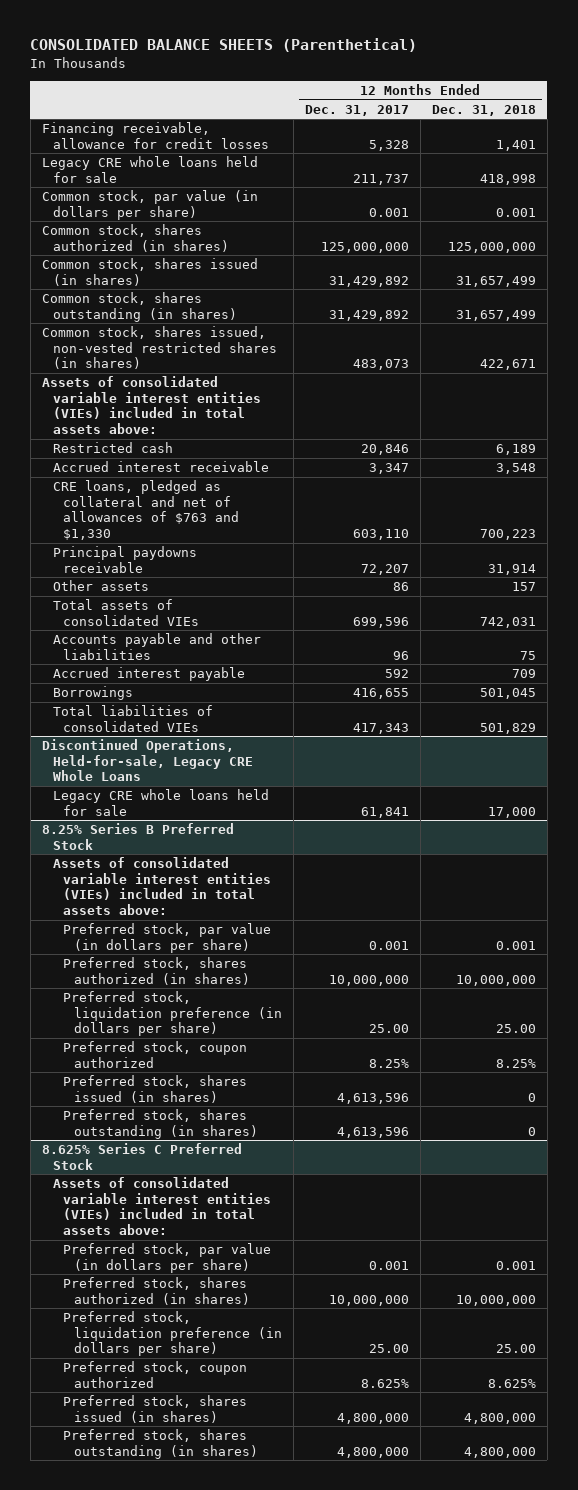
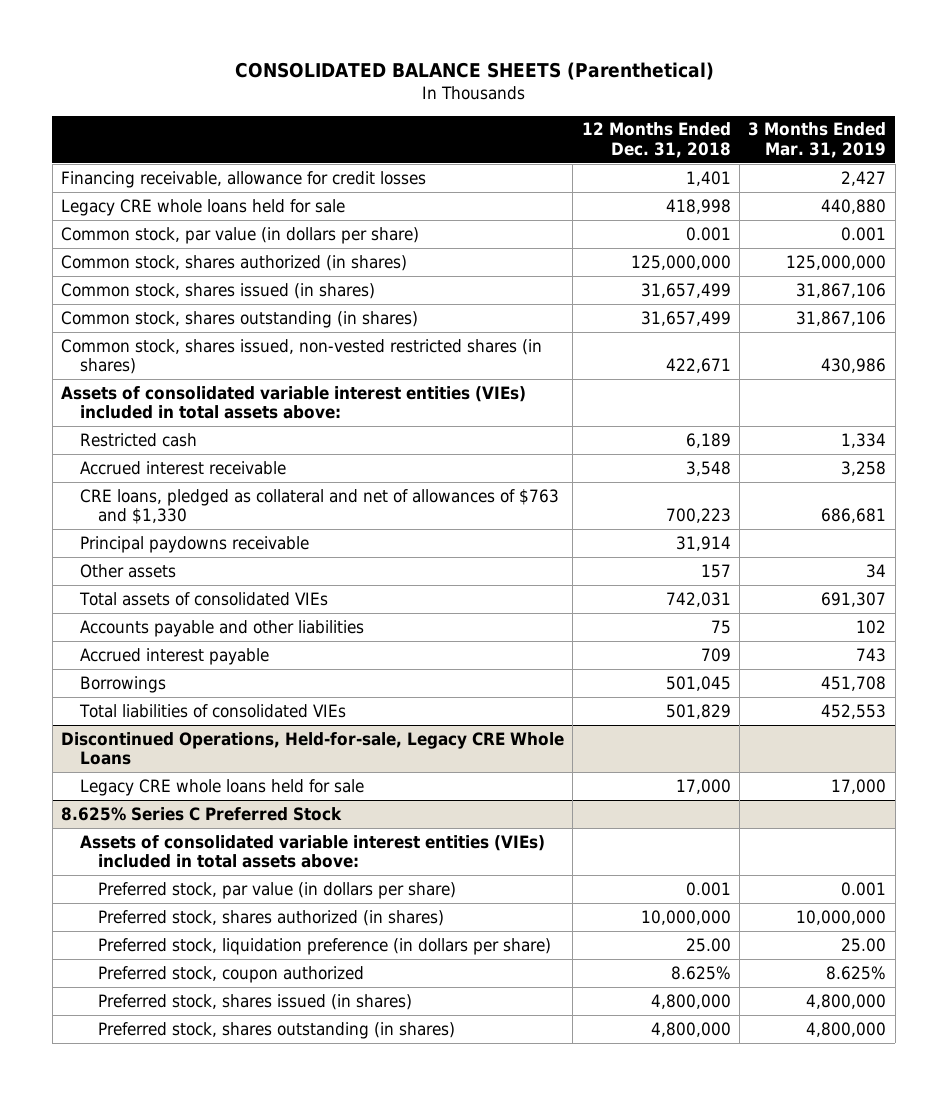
- | 12 Months Ended Dec. 31, 2017 | 12 Months Ended Dec. 31, 2018
+ | 12 Months Ended Dec. 31, 2018 | 3 Months Ended Mar. 31, 2019
- 8.25% Series B Preferred Stock
- Assets of consolidated variable interest entities (VIEs) included in total assets above:
- Preferred stock, par value (in dollars per share) | 0.001 | 0.001
- Preferred stock, shares authorized (in shares) | 10,000,000 | 10,000,000
- Preferred stock, liquidation preference (in dollars per share) | 25.00 | 25.00
- Preferred stock, coupon authorized | 8.25% | 8.25%
- Preferred stock, shares issued (in shares) | 4,613,596 | 0
- Preferred stock, shares outstanding (in shares) | 4,613,596 | 0

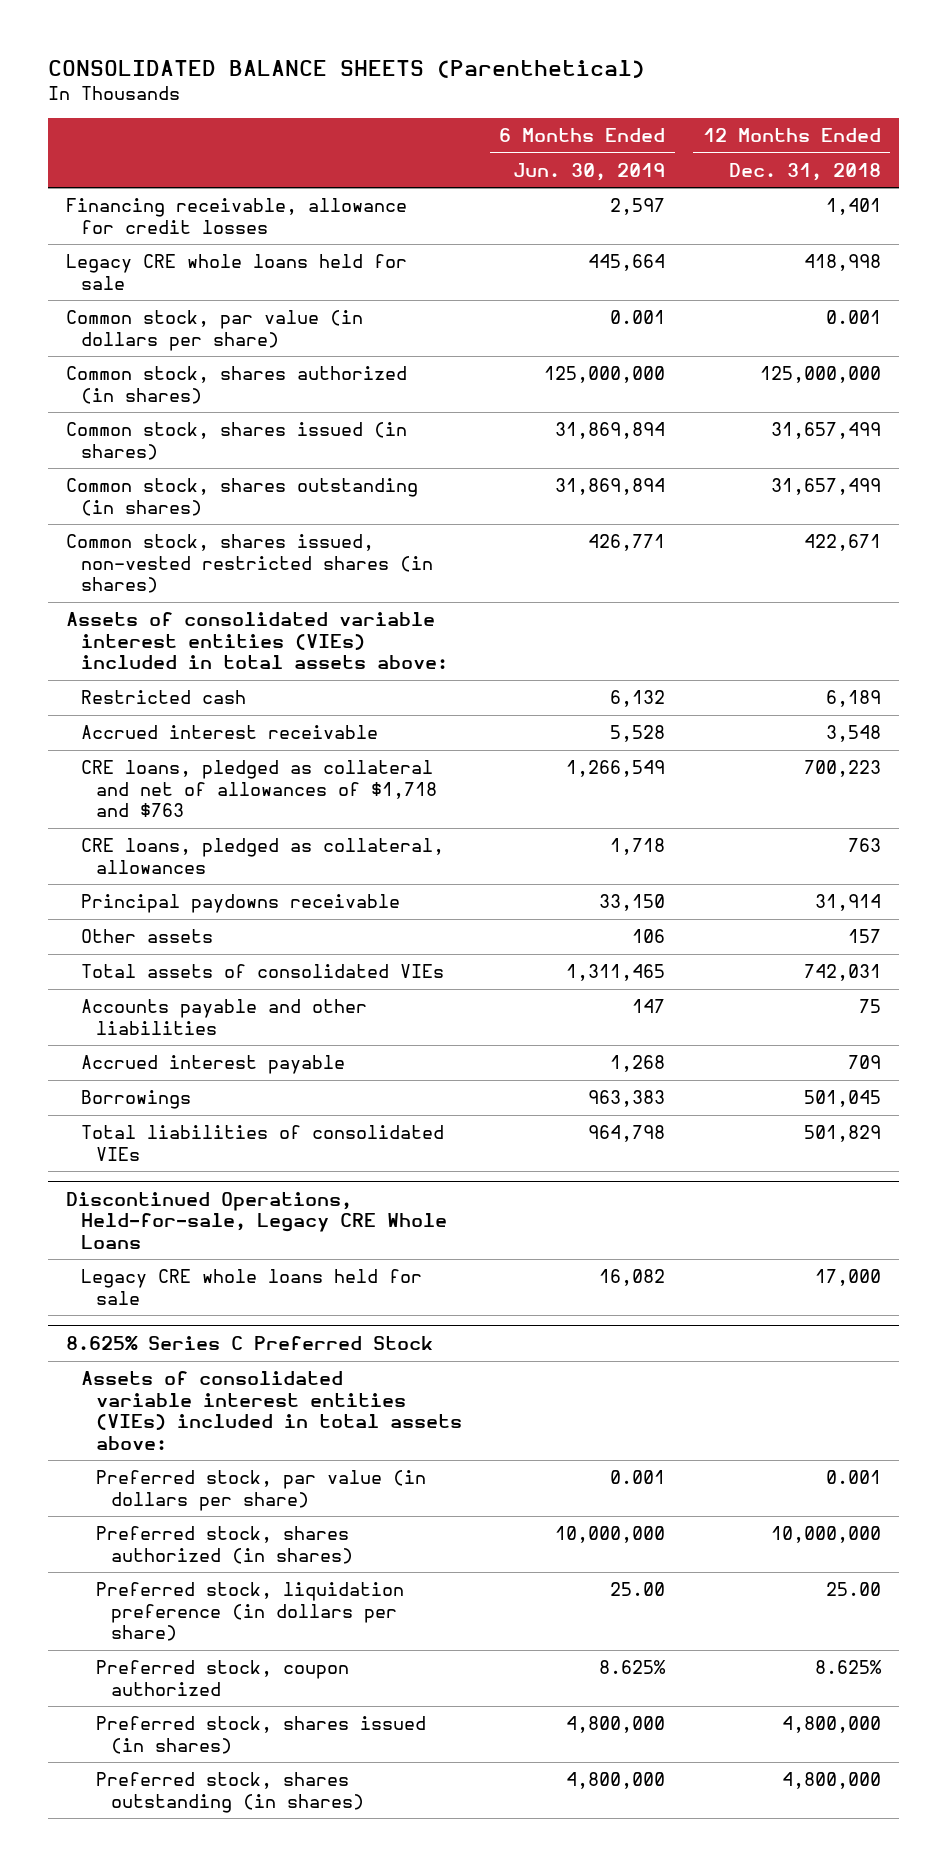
- | 12 Months Ended Dec. 31, 2018 | 3 Months Ended Mar. 31, 2019
+ | 6 Months Ended Jun. 30, 2019 | 12 Months Ended Dec. 31, 2018
- CRE loans, pledged as collateral and net of allowances of $763 and $1,330 | 700,223 | 686,681
+ CRE loans, pledged as collateral and net of allowances of $1,718 and $763 | 1,266,549 | 700,223
+ CRE loans, pledged as collateral, allowances | 1,718 | 763

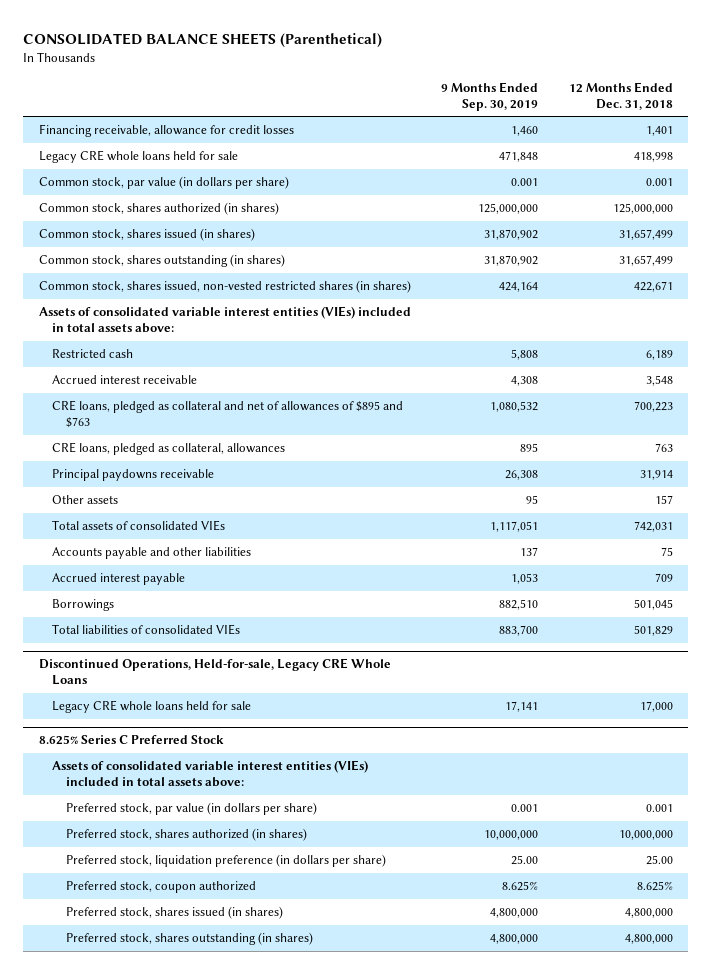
- | 6 Months Ended Jun. 30, 2019 | 12 Months Ended Dec. 31, 2018
+ | 9 Months Ended Sep. 30, 2019 | 12 Months Ended Dec. 31, 2018
- CRE loans, pledged as collateral and net of allowances of $1,718 and $763 | 1,266,549 | 700,223
+ CRE loans, pledged as collateral and net of allowances of $895 and $763 | 1,080,532 | 700,223

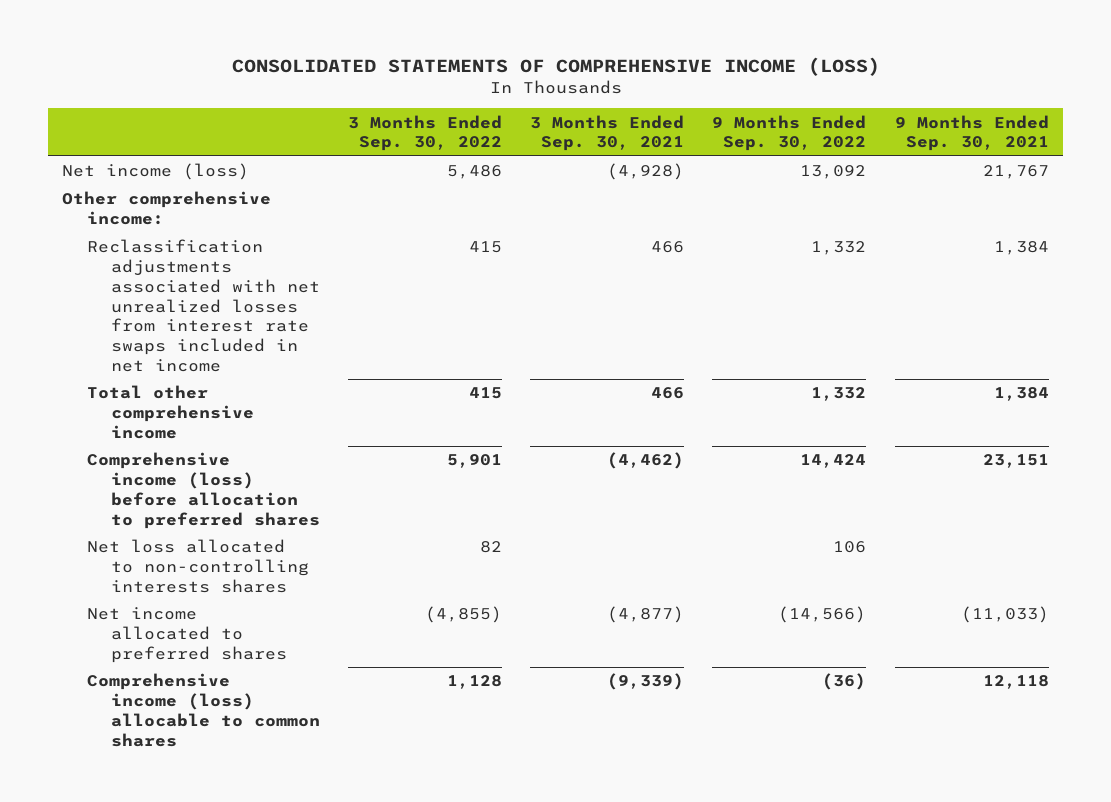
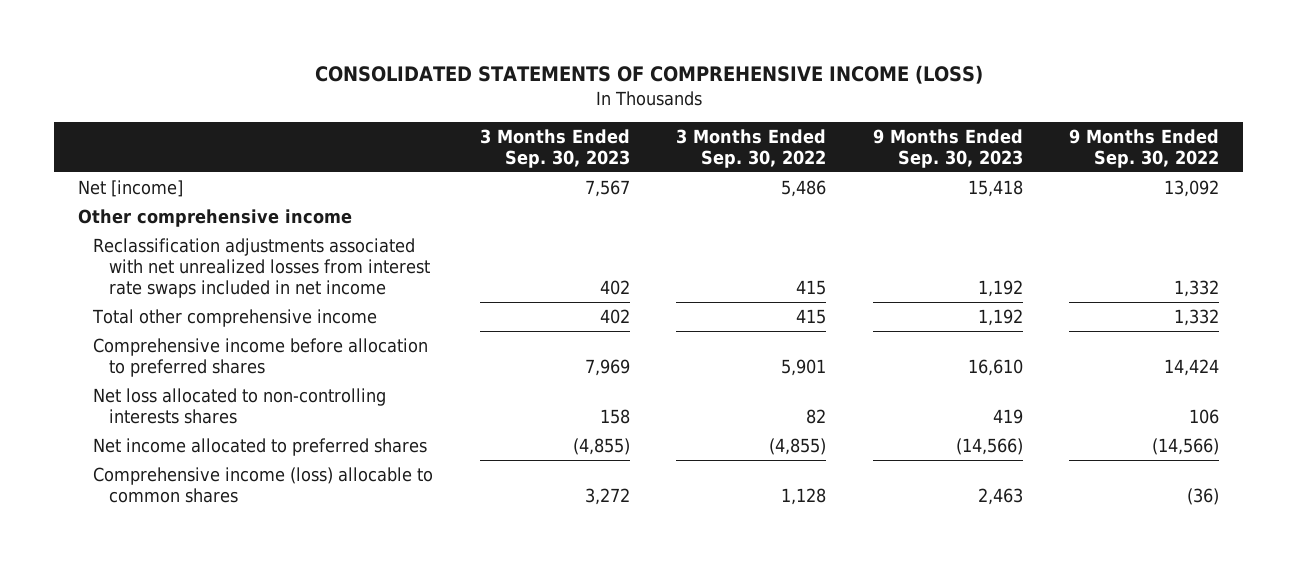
- | 3 Months Ended Sep. 30, 2022 | 3 Months Ended Sep. 30, 2021 | 9 Months Ended Sep. 30, 2022 | 9 Months Ended Sep. 30, 2021
+ | 3 Months Ended Sep. 30, 2023 | 3 Months Ended Sep. 30, 2022 | 9 Months Ended Sep. 30, 2023 | 9 Months Ended Sep. 30, 2022
- Net income (loss) | 5,486 | (4,928) | 13,092 | 21,767
- Other comprehensive income:
+ Net [income] | 7,567 | 5,486 | 15,418 | 13,092
+ Other comprehensive income
- Comprehensive income (loss) before allocation to preferred shares | 5,901 | (4,462) | 14,424 | 23,151
+ Comprehensive income before allocation to preferred shares | 7,969 | 5,901 | 16,610 | 14,424

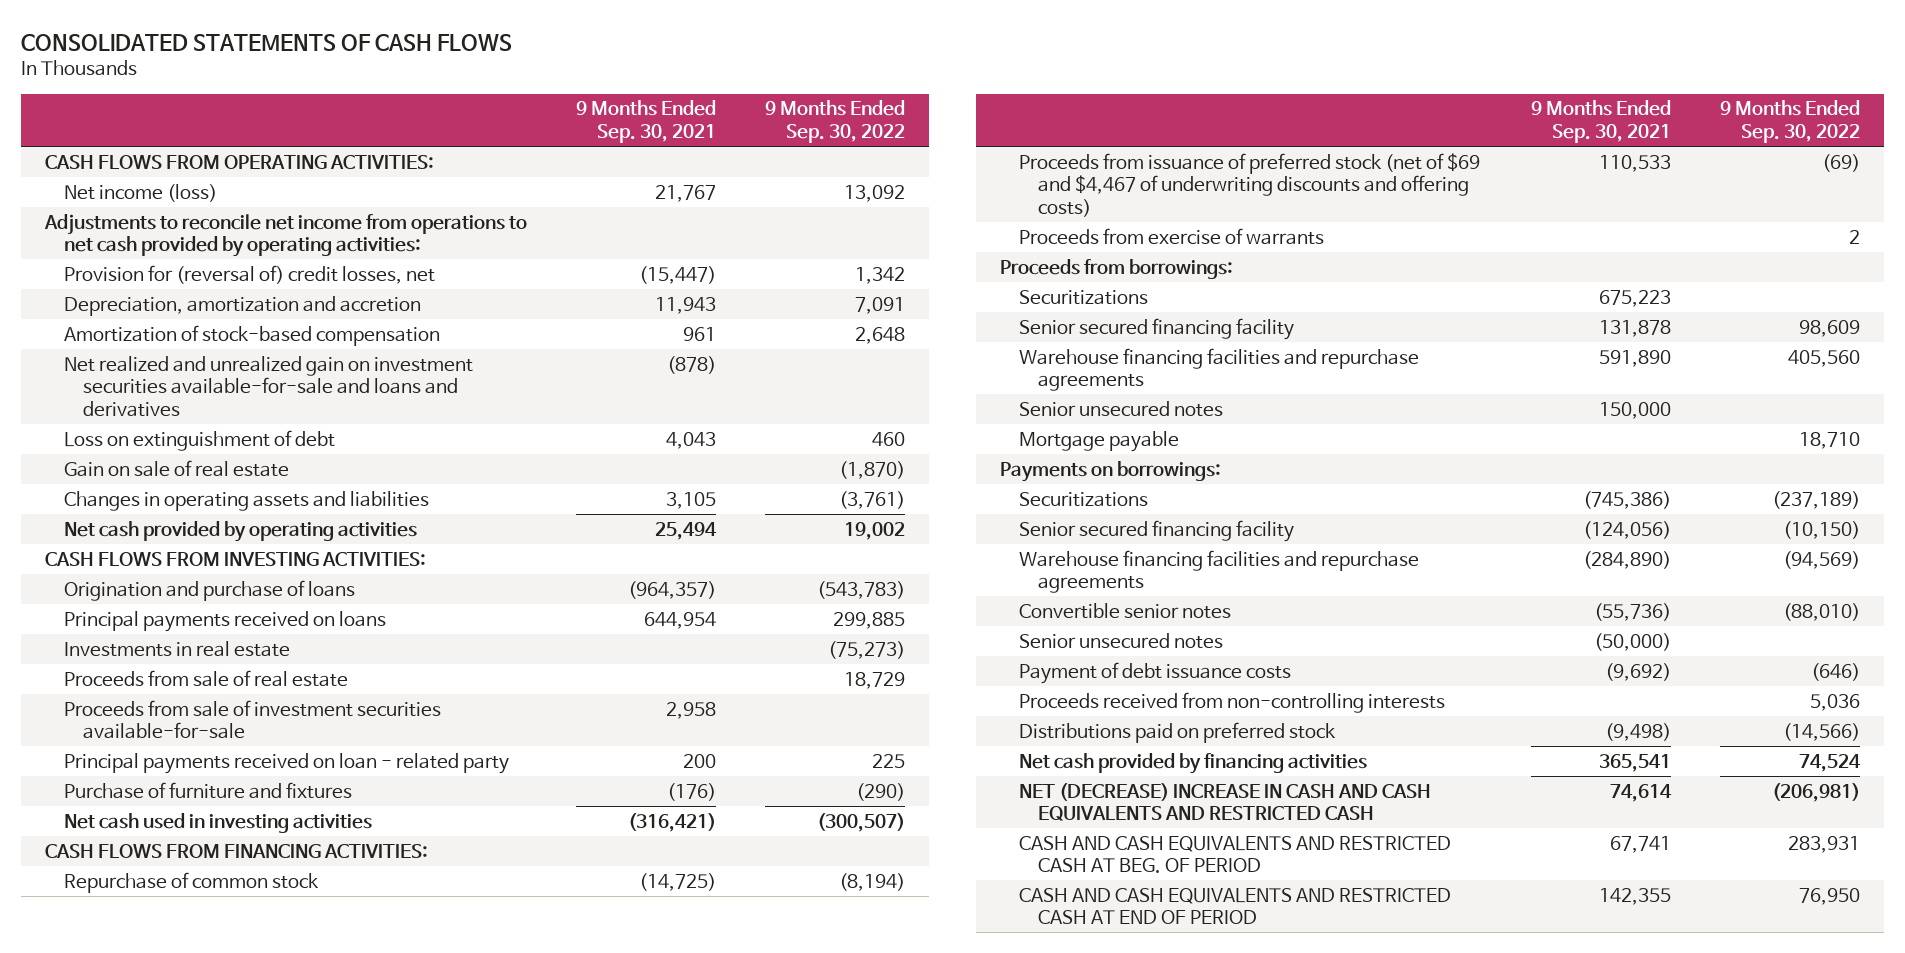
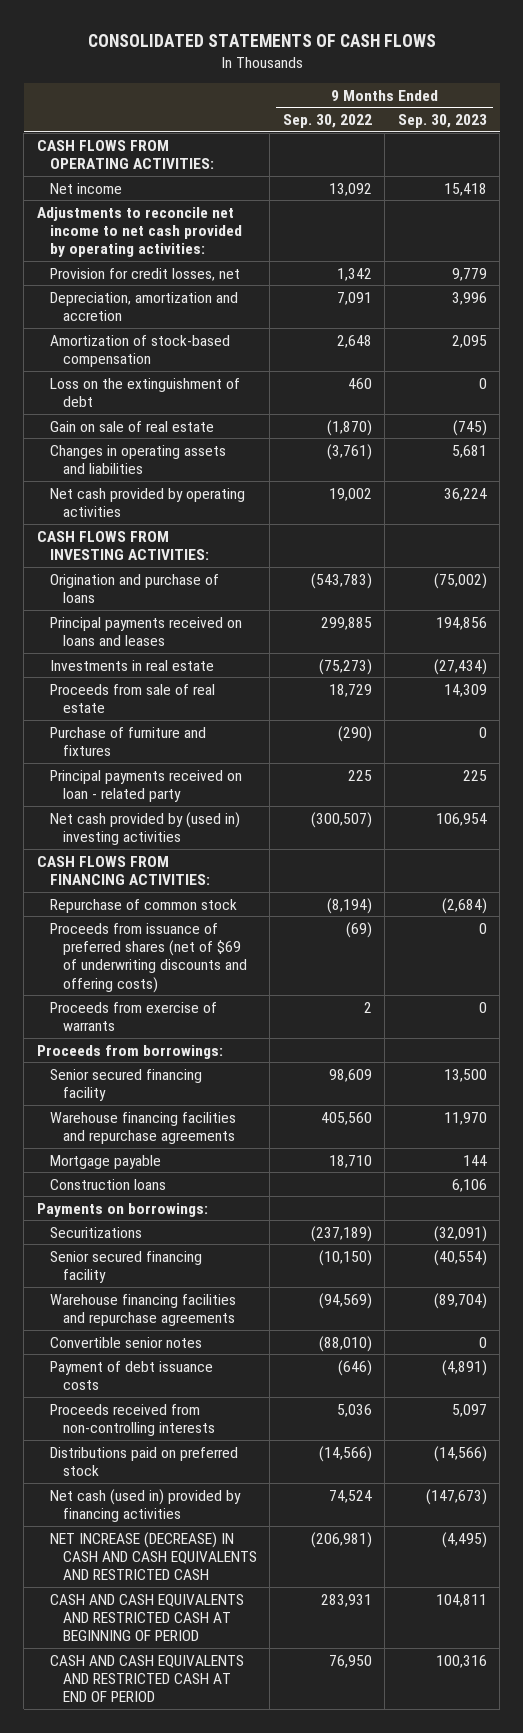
- | 9 Months Ended Sep. 30, 2021 | 9 Months Ended Sep. 30, 2022
+ | 9 Months Ended Sep. 30, 2022 | 9 Months Ended Sep. 30, 2023
- Net income (loss) | 21,767 | 13,092
- Adjustments to reconcile net income from operations to net cash provided by operating activities:
- Provision for (reversal of) credit losses, net | (15,447) | 1,342
+ Net income | 13,092 | 15,418
+ Adjustments to reconcile net income to net cash provided by operating activities:
+ Provision for credit losses, net | 1,342 | 9,779
- Net realized and unrealized gain on investment securities available-for-sale and loans and derivatives | (878) |
- Loss on extinguishment of debt | 4,043 | 460
+ Loss on the extinguishment of debt | 460 | 0
- Principal payments received on loans | 644,954 | 299,885
+ Principal payments received on loans and leases | 299,885 | 194,856
- Proceeds from sale of investment securities available-for-sale | 2,958 |
- Net cash used in investing activities | (316,421) | (300,507)
moved down: Principal payments received on loan - related party | 225 | 225
+ Net cash provided by (used in) investing activities | (300,507) | 106,954
- Proceeds from issuance of preferred stock (net of $69 and $4,467 of underwriting discounts and offering costs) | 110,533 | (69)
+ Proceeds from issuance of preferred shares (net of $69 of underwriting discounts and offering costs) | (69) | 0
- Securitizations | 675,223 |
- Senior unsecured notes | 150,000 |
+ Construction loans | | 6,106
- Senior unsecured notes | (50,000) |
- Net cash provided by financing activities | 365,541 | 74,524
- NET (DECREASE) INCREASE IN CASH AND CASH EQUIVALENTS AND RESTRICTED CASH | 74,614 | (206,981)
- CASH AND CASH EQUIVALENTS AND RESTRICTED CASH AT BEG. OF PERIOD | 67,741 | 283,931
+ Net cash (used in) provided by financing activities | 74,524 | (147,673)
+ NET INCREASE (DECREASE) IN CASH AND CASH EQUIVALENTS AND RESTRICTED CASH | (206,981) | (4,495)
+ CASH AND CASH EQUIVALENTS AND RESTRICTED CASH AT BEGINNING OF PERIOD | 283,931 | 104,811

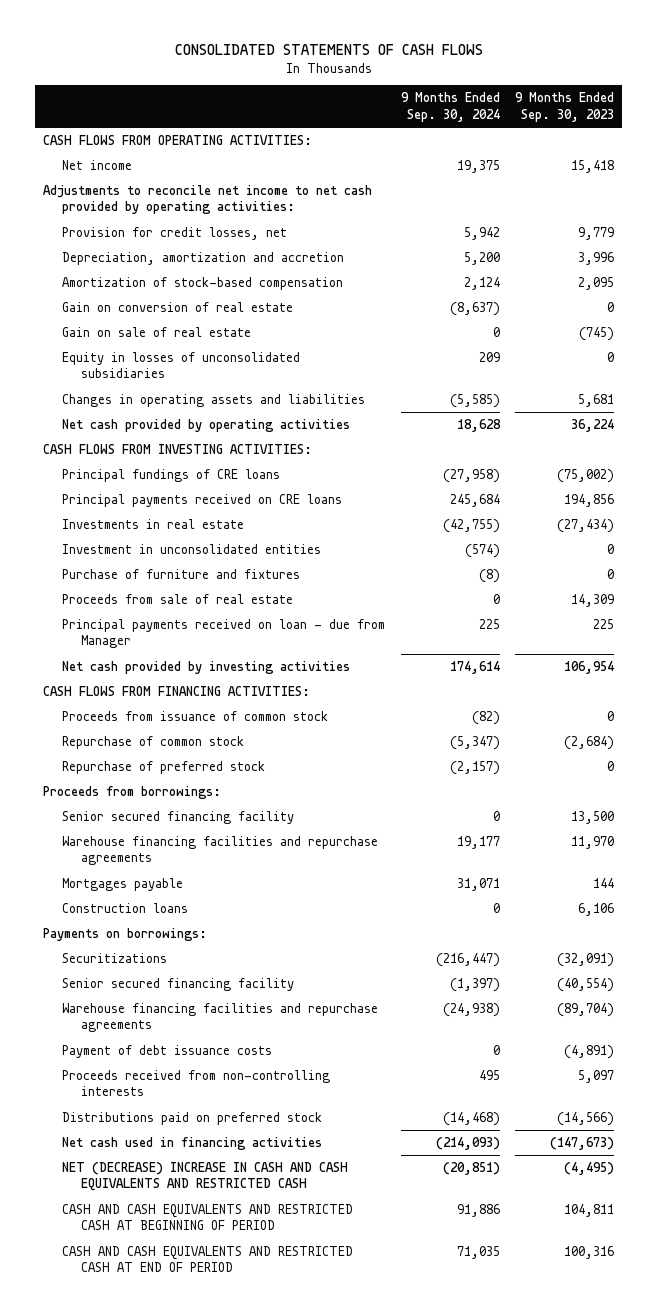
- | 9 Months Ended Sep. 30, 2022 | 9 Months Ended Sep. 30, 2023
+ | 9 Months Ended Sep. 30, 2024 | 9 Months Ended Sep. 30, 2023
- Loss on the extinguishment of debt | 460 | 0
+ Gain on conversion of real estate | (8,637) | 0
+ Equity in losses of unconsolidated subsidiaries | 209 | 0
- Origination and purchase of loans | (543,783) | (75,002)
- Principal payments received on loans and leases | 299,885 | 194,856
+ Principal fundings of CRE loans | (27,958) | (75,002)
+ Principal payments received on CRE loans | 245,684 | 194,856
+ Investment in unconsolidated entities | (574) | 0
- Principal payments received on loan - related party | 225 | 225
- Net cash provided by (used in) investing activities | (300,507) | 106,954
moved down: Proceeds from sale of real estate | 0 | 14,309
+ Principal payments received on loan - due from Manager | 225 | 225
+ Net cash provided by investing activities | 174,614 | 106,954
+ Proceeds from issuance of common stock | (82) | 0
- Proceeds from issuance of preferred shares (net of $69 of underwriting discounts and offering costs) | (69) | 0
- Proceeds from exercise of warrants | 2 | 0
+ Repurchase of preferred stock | (2,157) | 0
- Mortgage payable | 18,710 | 144
+ Mortgages payable | 31,071 | 144
- Convertible senior notes | (88,010) | 0
- Net cash (used in) provided by financing activities | 74,524 | (147,673)
- NET INCREASE (DECREASE) IN CASH AND CASH EQUIVALENTS AND RESTRICTED CASH | (206,981) | (4,495)
+ Net cash used in financing activities | (214,093) | (147,673)
+ NET (DECREASE) INCREASE IN CASH AND CASH EQUIVALENTS AND RESTRICTED CASH | (20,851) | (4,495)

